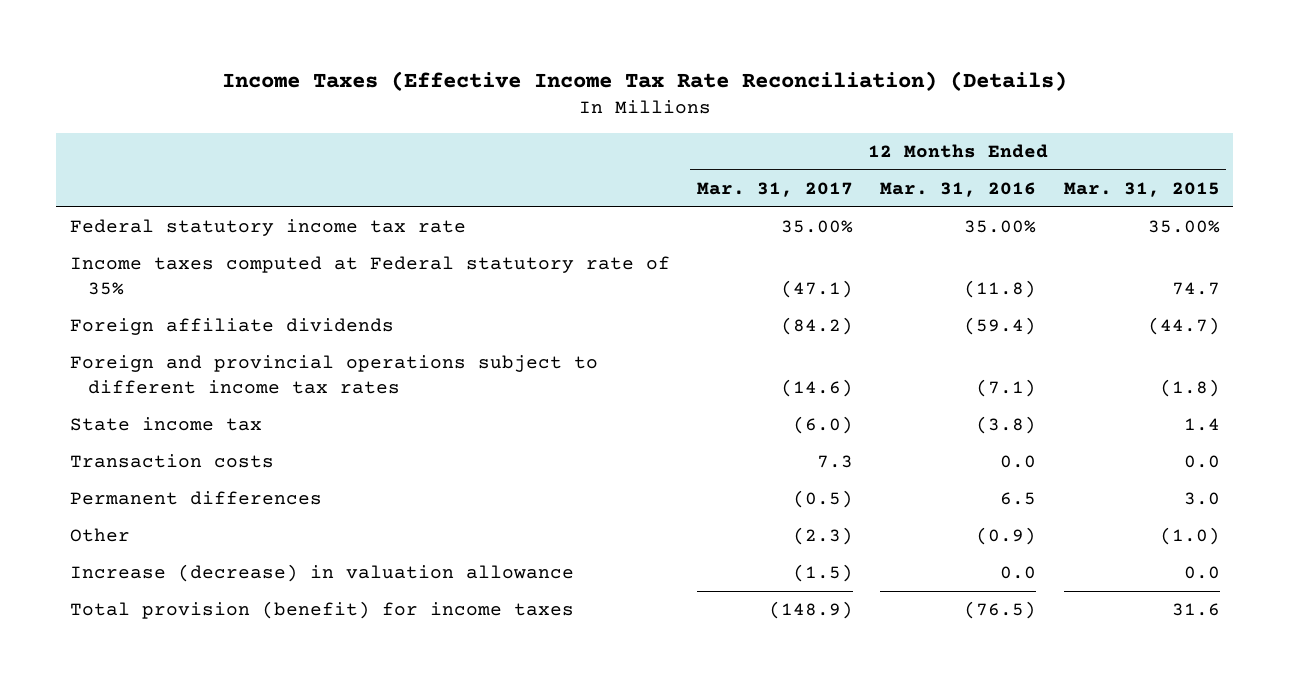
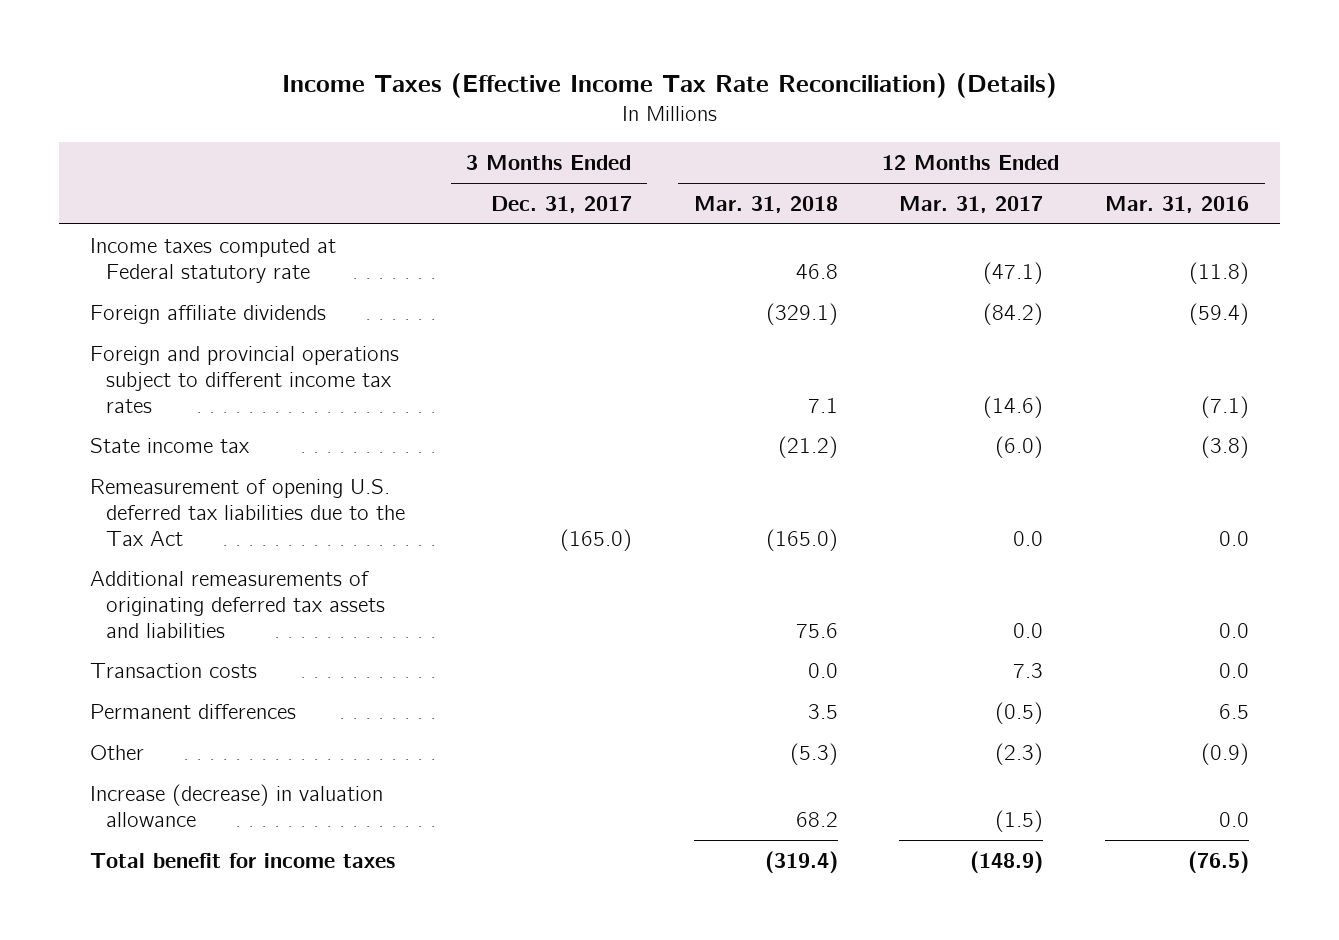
- | 12 Months Ended Mar. 31, 2017 | 12 Months Ended Mar. 31, 2016 | 12 Months Ended Mar. 31, 2015
+ | 3 Months Ended Dec. 31, 2017 | 12 Months Ended Mar. 31, 2018 | 12 Months Ended Mar. 31, 2017 | 12 Months Ended Mar. 31, 2016
- Federal statutory income tax rate | 35.00% | 35.00% | 35.00%
- Income taxes computed at Federal statutory rate of 35% | (47.1) | (11.8) | 74.7
+ Income taxes computed at Federal statutory rate | | 46.8 | (47.1) | (11.8)
+ Remeasurement of opening U.S. deferred tax liabilities due to the Tax Act | (165.0) | (165.0) | 0.0 | 0.0
+ Additional remeasurements of originating deferred tax assets and liabilities | | 75.6 | 0.0 | 0.0
- Total provision (benefit) for income taxes | (148.9) | (76.5) | 31.6
+ Total benefit for income taxes | | (319.4) | (148.9) | (76.5)

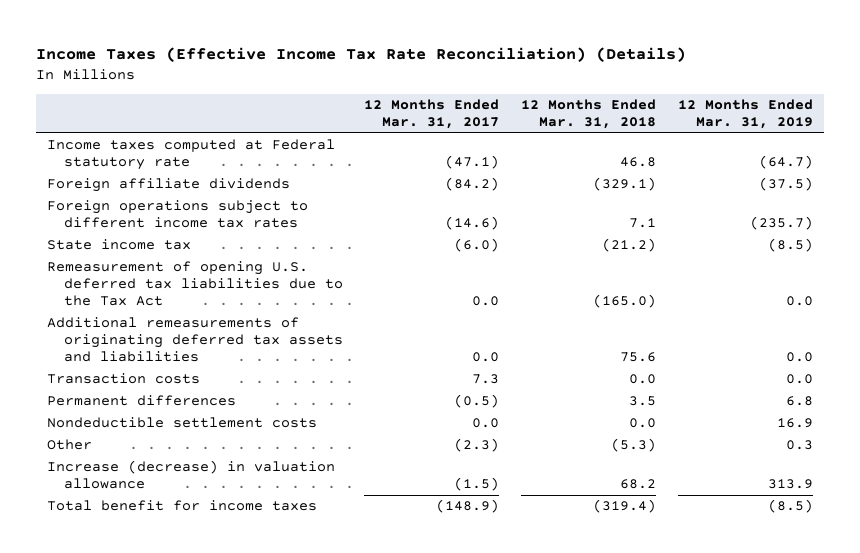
- | 3 Months Ended Dec. 31, 2017 | 12 Months Ended Mar. 31, 2018 | 12 Months Ended Mar. 31, 2017 | 12 Months Ended Mar. 31, 2016
+ | 12 Months Ended Mar. 31, 2017 | 12 Months Ended Mar. 31, 2018 | 12 Months Ended Mar. 31, 2019
- Foreign and provincial operations subject to different income tax rates | | 7.1 | (14.6) | (7.1)
+ Foreign operations subject to different income tax rates | (14.6) | 7.1 | (235.7)
+ Nondeductible settlement costs | 0.0 | 0.0 | 16.9

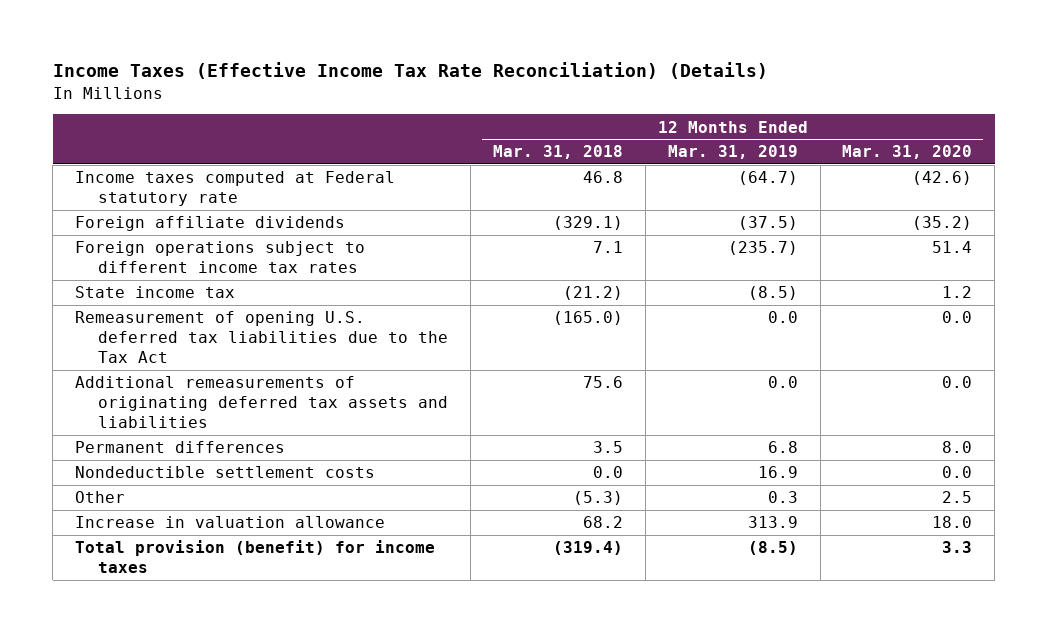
- | 12 Months Ended Mar. 31, 2017 | 12 Months Ended Mar. 31, 2018 | 12 Months Ended Mar. 31, 2019
+ | 12 Months Ended Mar. 31, 2018 | 12 Months Ended Mar. 31, 2019 | 12 Months Ended Mar. 31, 2020
- Transaction costs | 7.3 | 0.0 | 0.0
- Increase (decrease) in valuation allowance | (1.5) | 68.2 | 313.9
- Total benefit for income taxes | (148.9) | (319.4) | (8.5)
+ Increase in valuation allowance | 68.2 | 313.9 | 18.0
+ Total provision (benefit) for income taxes | (319.4) | (8.5) | 3.3

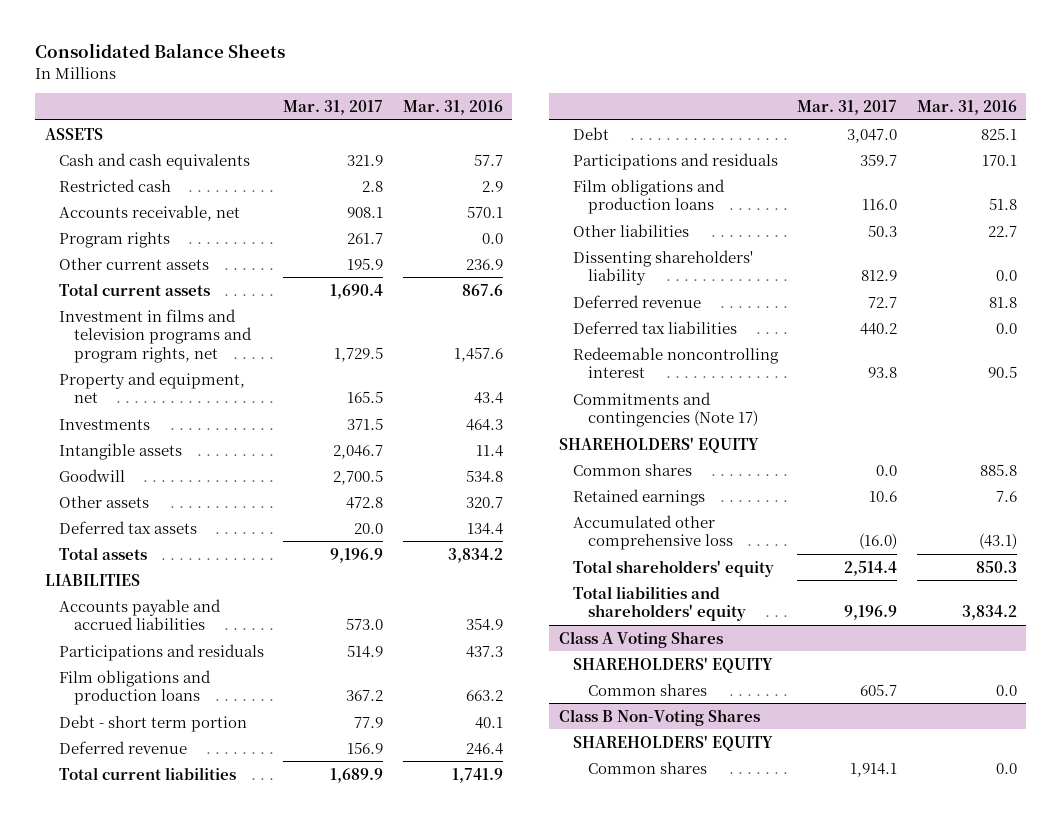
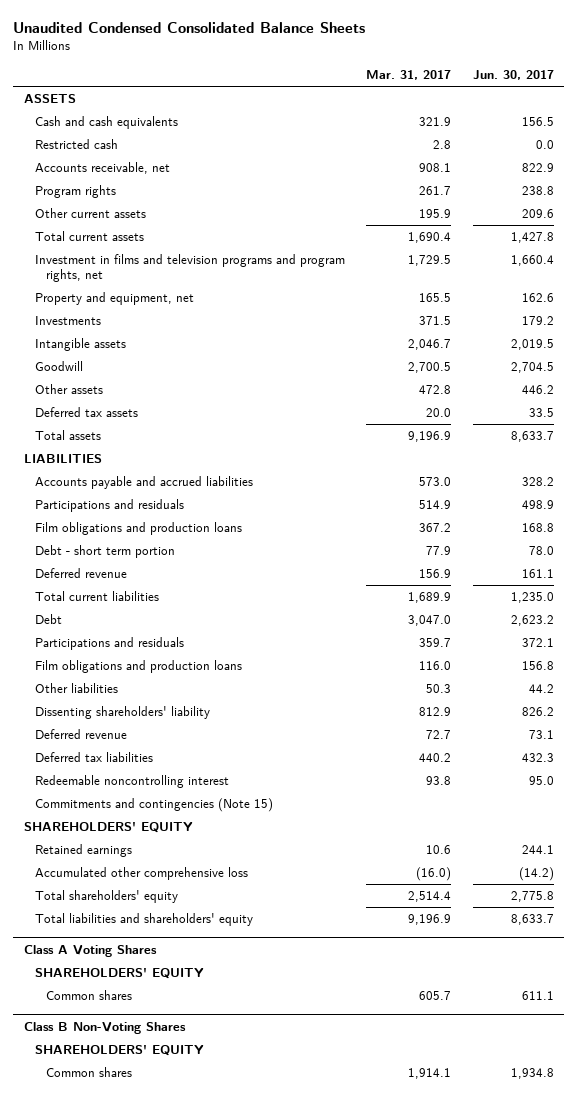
- Consolidated Balance Sheets
+ Unaudited Condensed Consolidated Balance Sheets
- | Mar. 31, 2017 | Mar. 31, 2016
+ | Mar. 31, 2017 | Jun. 30, 2017
- Commitments and contingencies (Note 17)
+ Commitments and contingencies (Note 15)
- Common shares | 0.0 | 885.8

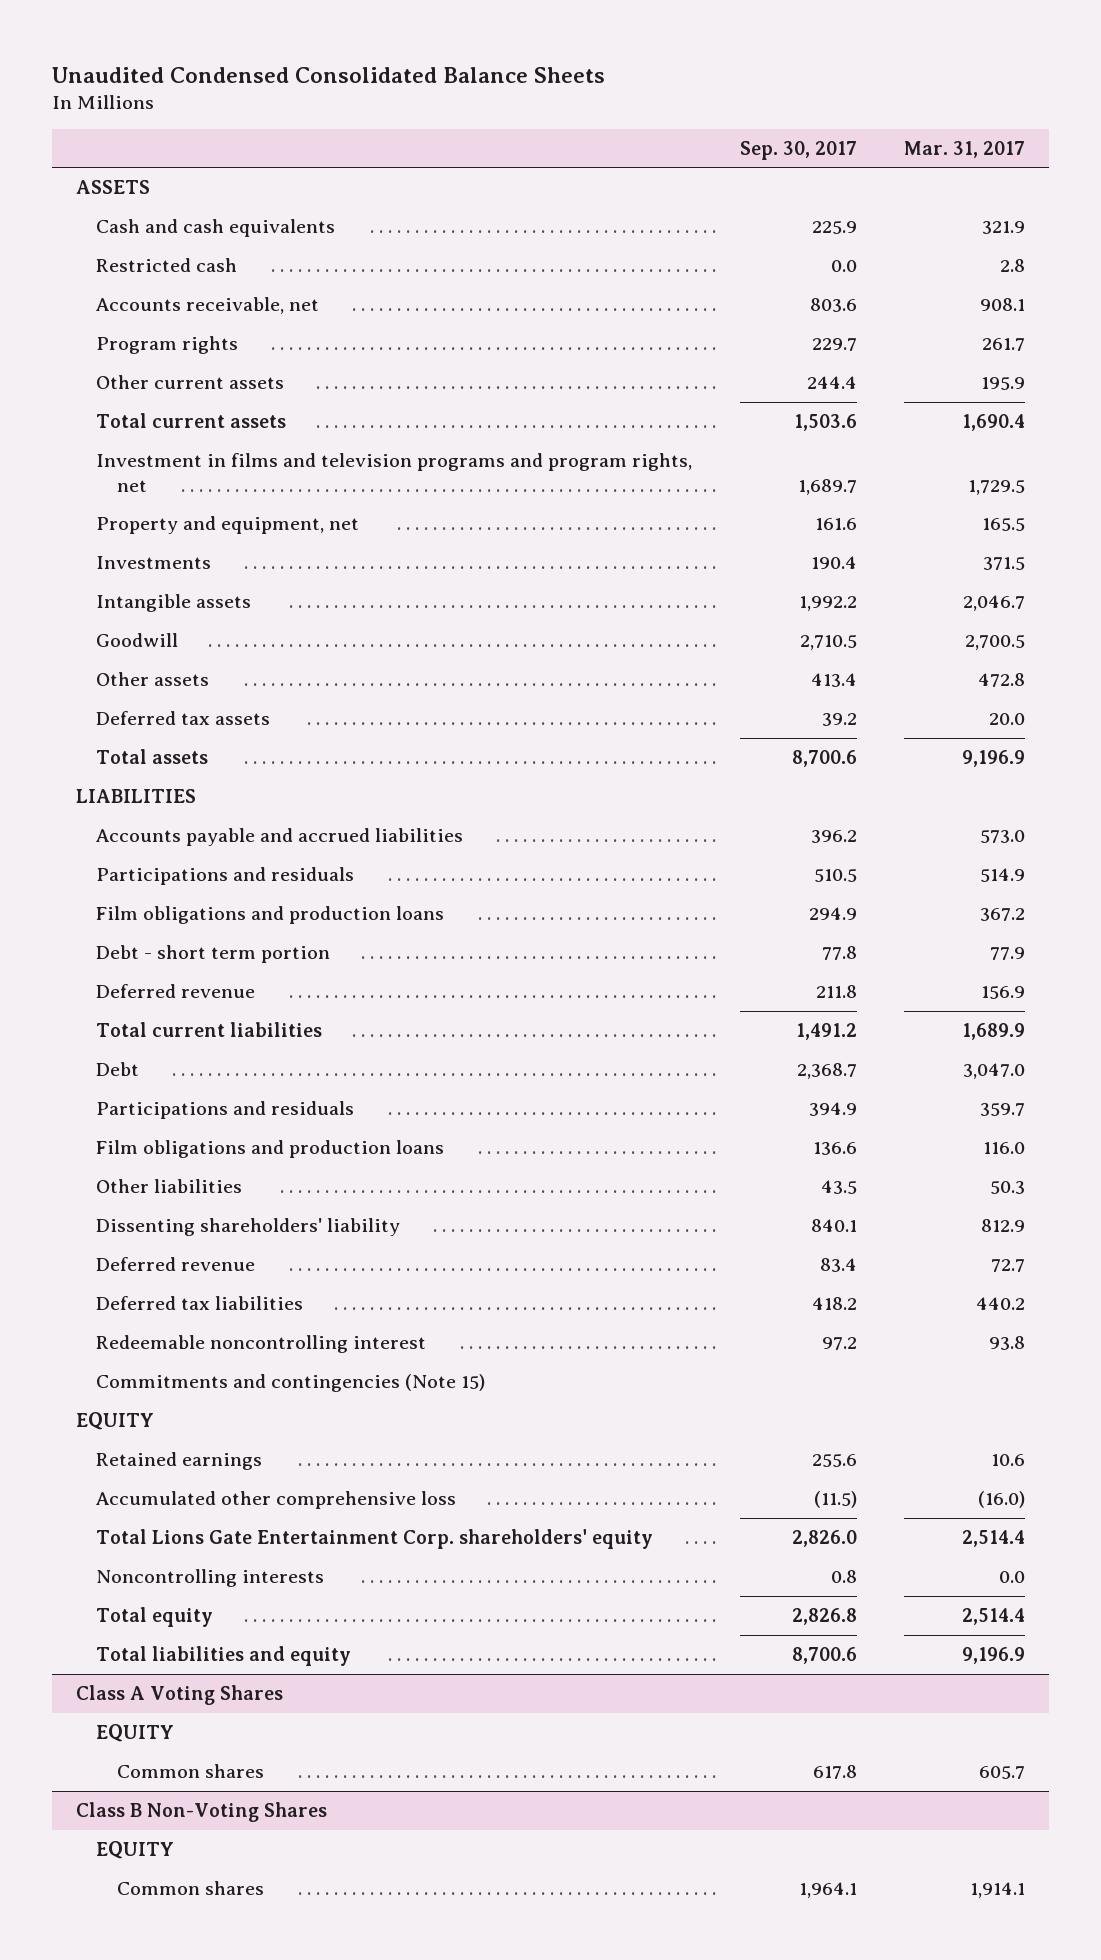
- | Mar. 31, 2017 | Jun. 30, 2017
+ | Sep. 30, 2017 | Mar. 31, 2017
- SHAREHOLDERS' EQUITY
+ EQUITY
- Total shareholders' equity | 2,514.4 | 2,775.8
- Total liabilities and shareholders' equity | 9,196.9 | 8,633.7
+ Total Lions Gate Entertainment Corp. shareholders' equity | 2,826.0 | 2,514.4
+ Noncontrolling interests | 0.8 | 0.0
+ Total equity | 2,826.8 | 2,514.4
+ Total liabilities and equity | 8,700.6 | 9,196.9
@ Class A Voting Shares
- SHAREHOLDERS' EQUITY
+ EQUITY
@ Class B Non-Voting Shares
- SHAREHOLDERS' EQUITY
+ EQUITY

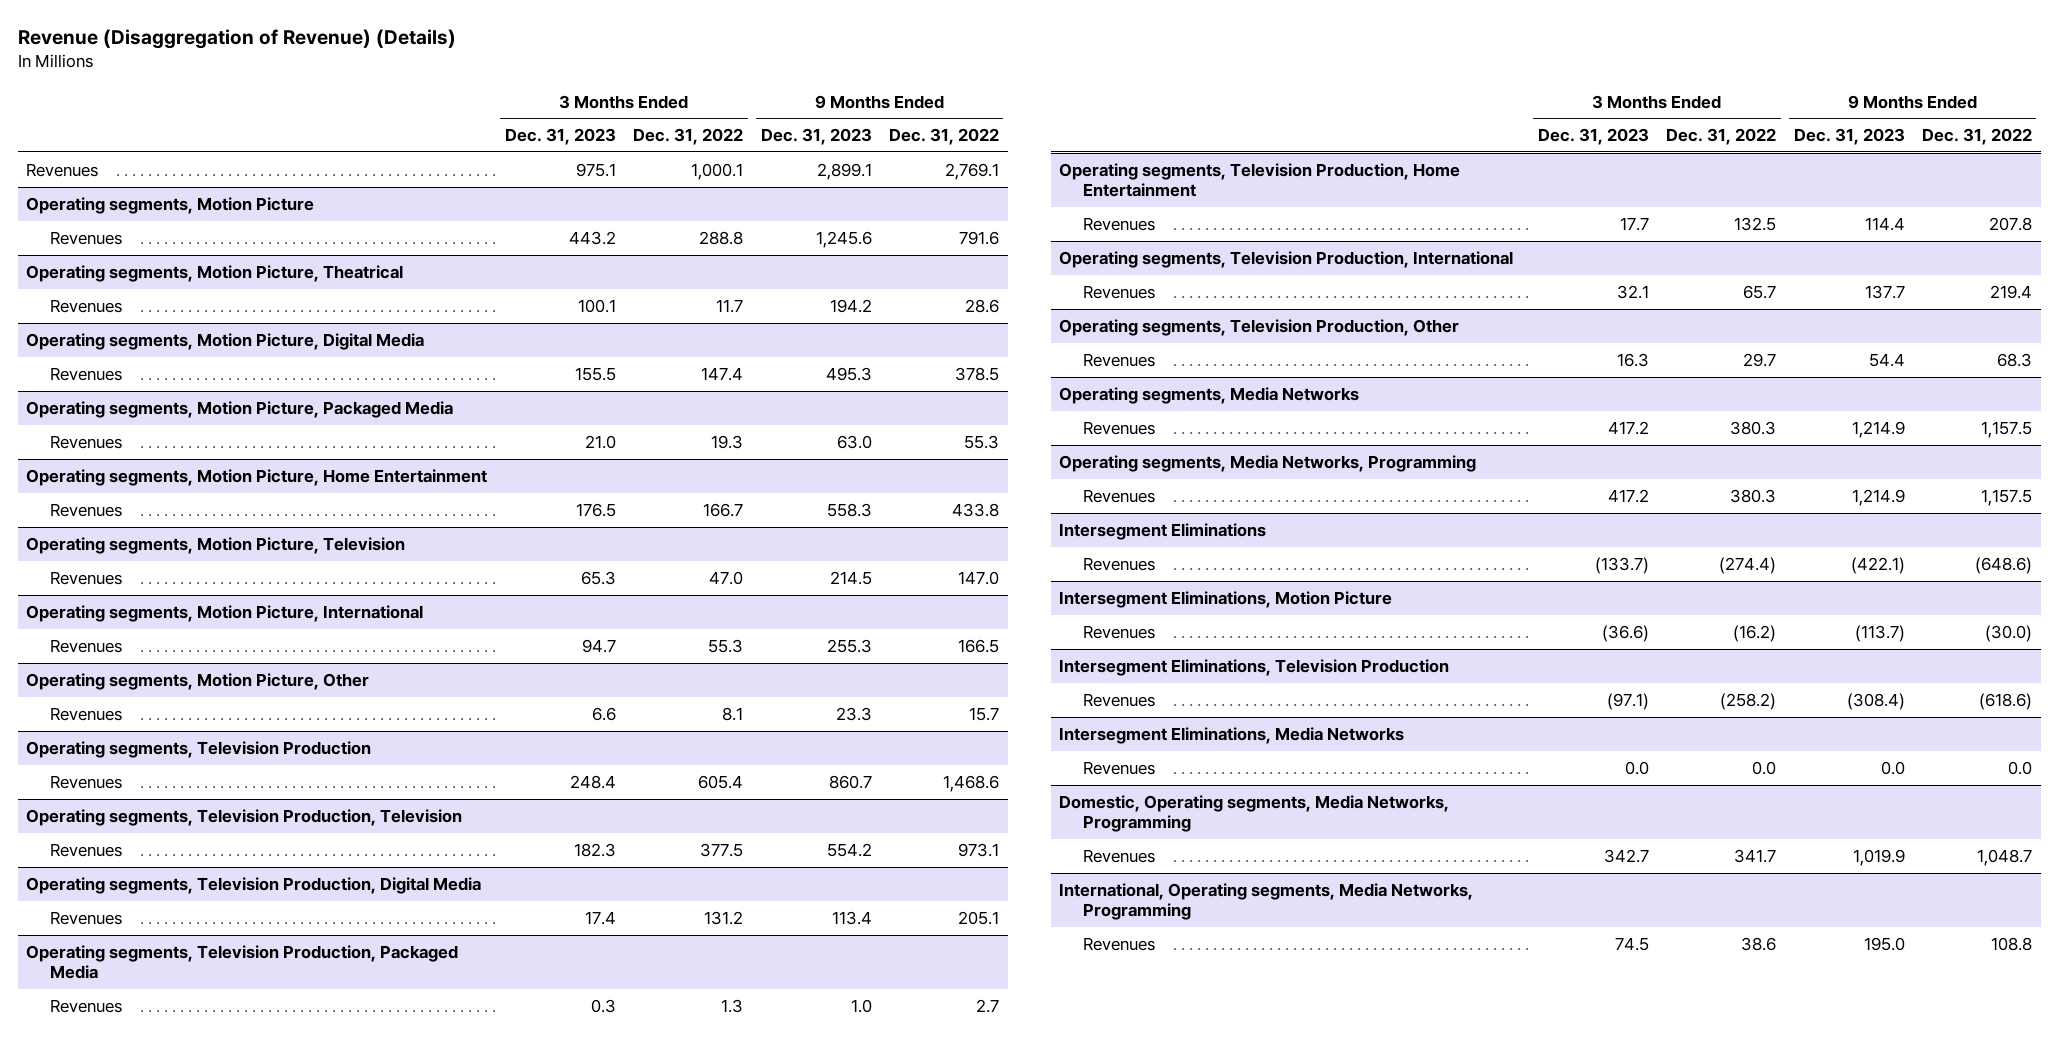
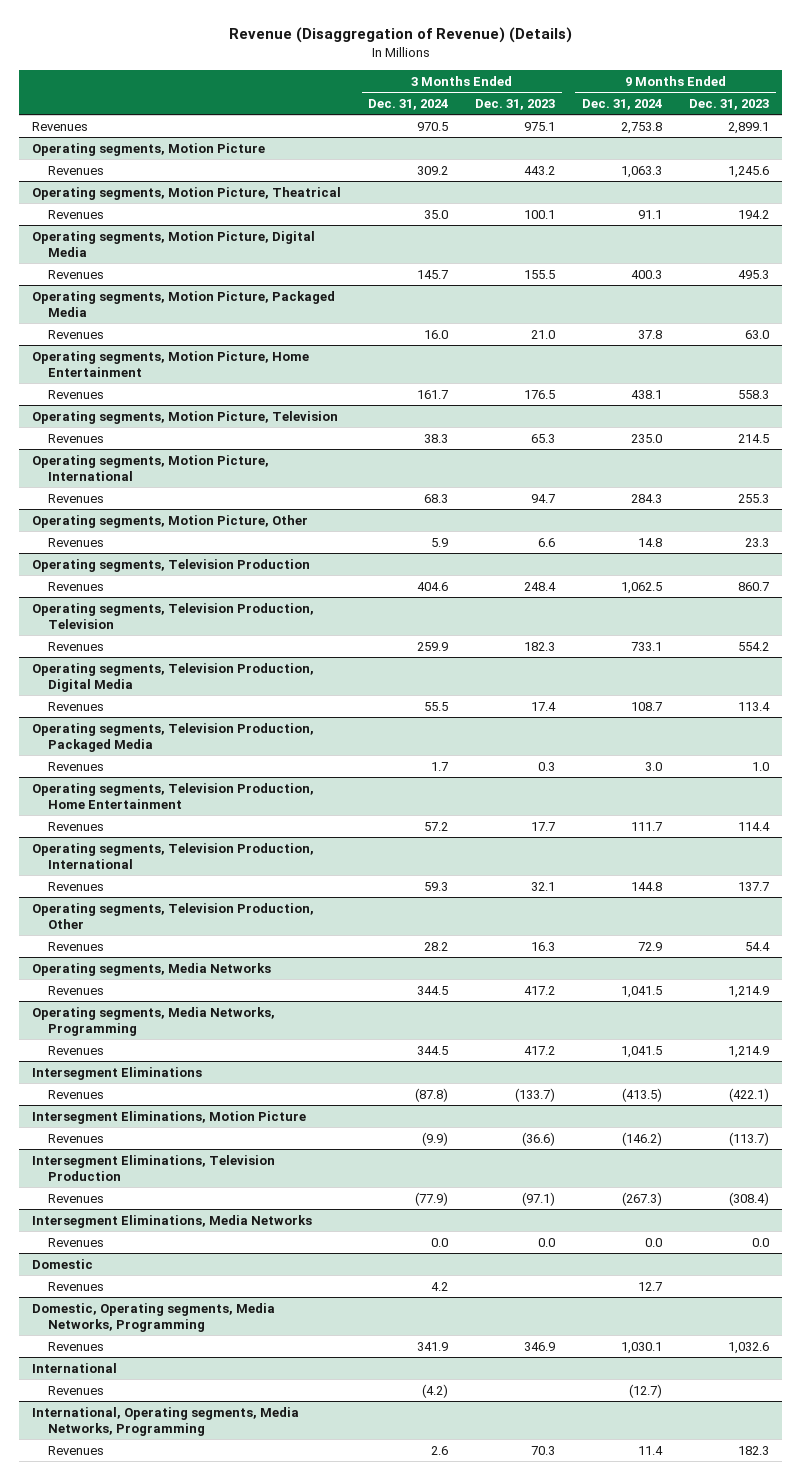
- | 3 Months Ended Dec. 31, 2023 | 3 Months Ended Dec. 31, 2022 | 9 Months Ended Dec. 31, 2023 | 9 Months Ended Dec. 31, 2022
+ | 3 Months Ended Dec. 31, 2024 | 3 Months Ended Dec. 31, 2023 | 9 Months Ended Dec. 31, 2024 | 9 Months Ended Dec. 31, 2023
+ Domestic
+ Revenues | 4.2 | | 12.7 |
@ Domestic, Operating segments, Media Networks, Programming
- Revenues | 342.7 | 341.7 | 1,019.9 | 1,048.7
+ Revenues | 341.9 | 346.9 | 1,030.1 | 1,032.6
+ International
+ Revenues | (4.2) | | (12.7) |
@ International, Operating segments, Media Networks, Programming
- Revenues | 74.5 | 38.6 | 195.0 | 108.8
+ Revenues | 2.6 | 70.3 | 11.4 | 182.3

